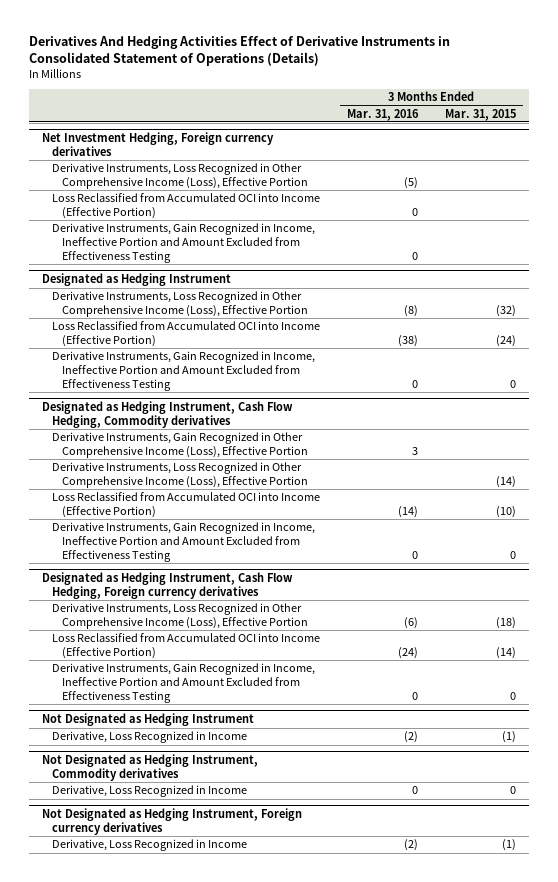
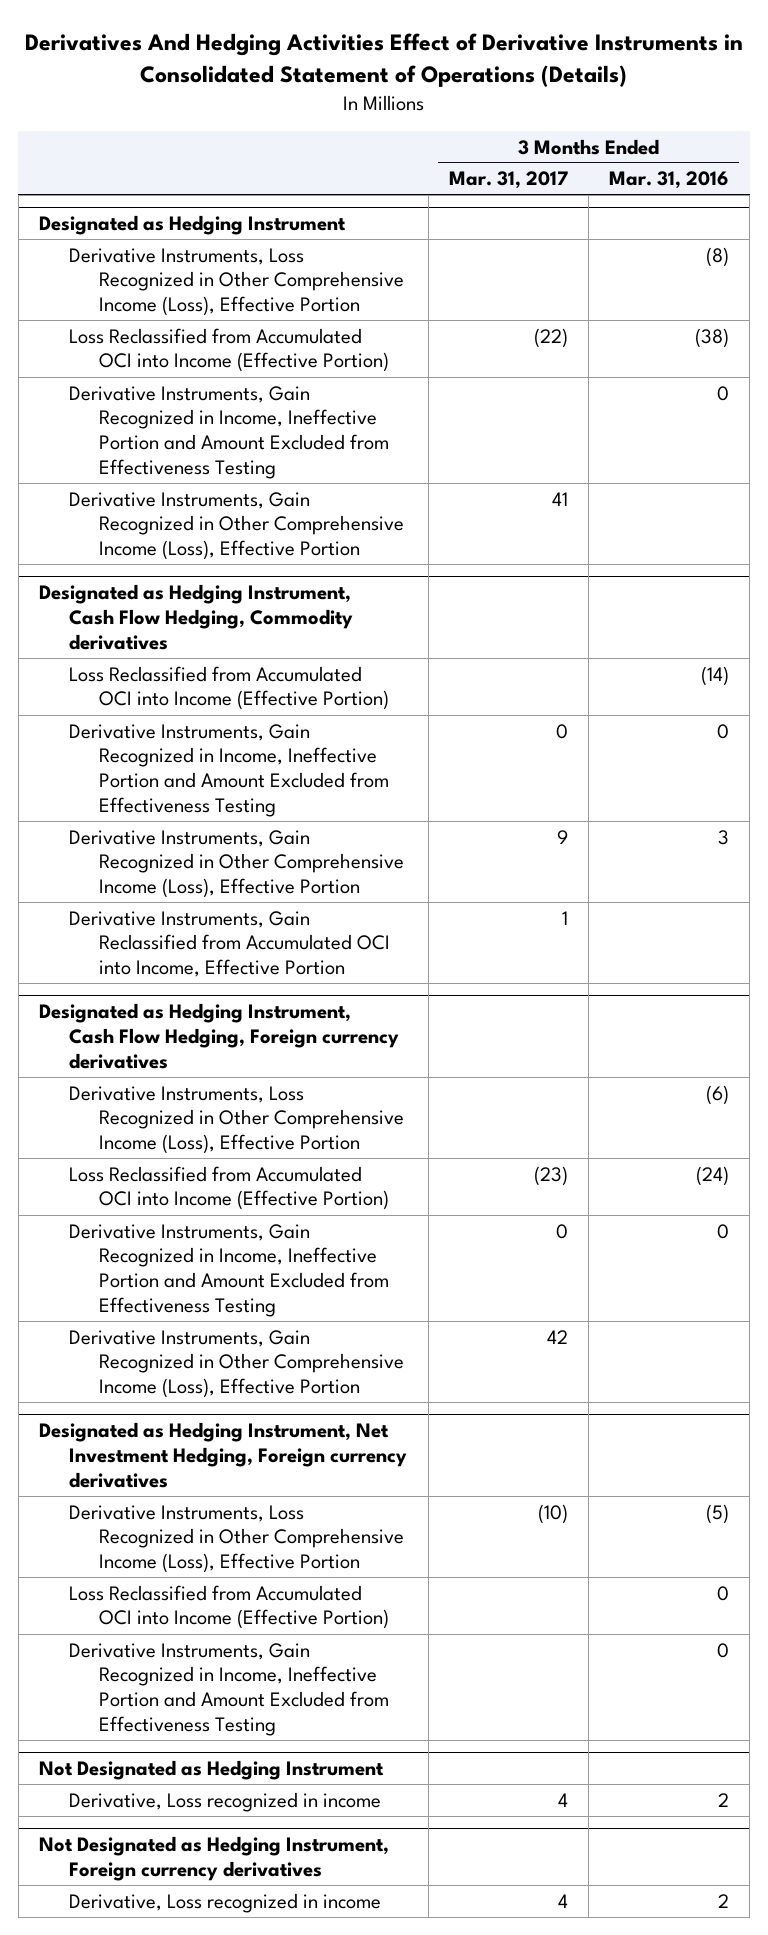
- | 3 Months Ended Mar. 31, 2016 | 3 Months Ended Mar. 31, 2015
+ | 3 Months Ended Mar. 31, 2017 | 3 Months Ended Mar. 31, 2016
- Net Investment Hedging, Foreign currency derivatives
- Derivative Instruments, Loss Recognized in Other Comprehensive Income (Loss), Effective Portion | (5) |
- Loss Reclassified from Accumulated OCI into Income (Effective Portion) | 0 |
- Derivative Instruments, Gain Recognized in Income, Ineffective Portion and Amount Excluded from Effectiveness Testing | 0 |
@ Designated as Hedging Instrument
+ Derivative Instruments, Gain Recognized in Other Comprehensive Income (Loss), Effective Portion | 41 |
@ Designated as Hedging Instrument, Cash Flow Hedging, Commodity derivatives
- Derivative Instruments, Loss Recognized in Other Comprehensive Income (Loss), Effective Portion | | (14)
moved down: Derivative Instruments, Gain Recognized in Other Comprehensive Income (Loss), Effective Portion | 9 | 3
+ Derivative Instruments, Gain Reclassified from Accumulated OCI into Income, Effective Portion | 1 |
@ Designated as Hedging Instrument, Cash Flow Hedging, Foreign currency derivatives
+ Derivative Instruments, Gain Recognized in Other Comprehensive Income (Loss), Effective Portion | 42 |
+ Designated as Hedging Instrument, Net Investment Hedging, Foreign currency derivatives
+ Derivative Instruments, Loss Recognized in Other Comprehensive Income (Loss), Effective Portion | (10) | (5)
+ Loss Reclassified from Accumulated OCI into Income (Effective Portion) | | 0
+ Derivative Instruments, Gain Recognized in Income, Ineffective Portion and Amount Excluded from Effectiveness Testing | | 0
@ Not Designated as Hedging Instrument
- Derivative, Loss Recognized in Income | (2) | (1)
- Not Designated as Hedging Instrument, Commodity derivatives
- Derivative, Loss Recognized in Income | 0 | 0
@ Not Designated as Hedging Instrument
+ Derivative, Loss recognized in income | 4 | 2
@ Not Designated as Hedging Instrument, Foreign currency derivatives
- Derivative, Loss Recognized in Income | (2) | (1)
+ Derivative, Loss recognized in income | 4 | 2

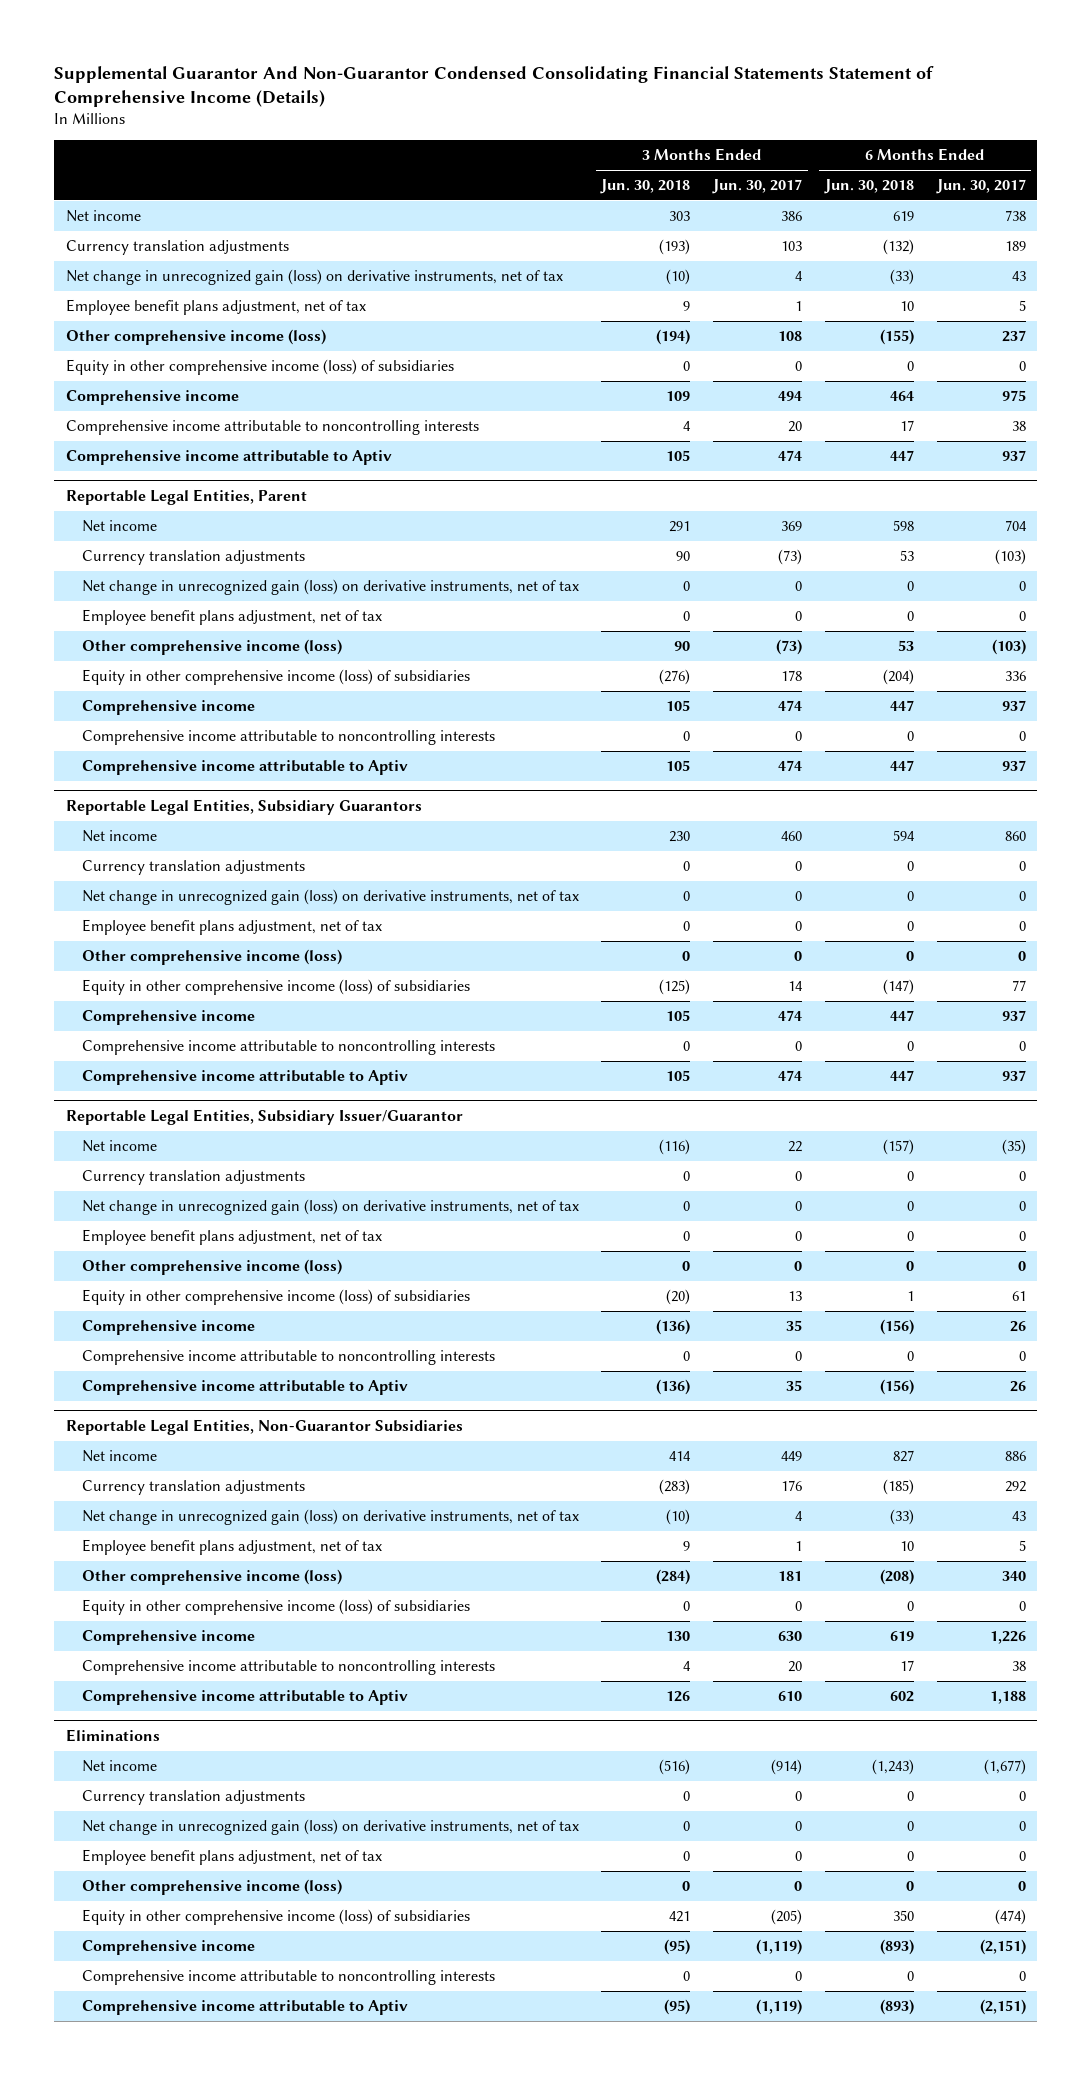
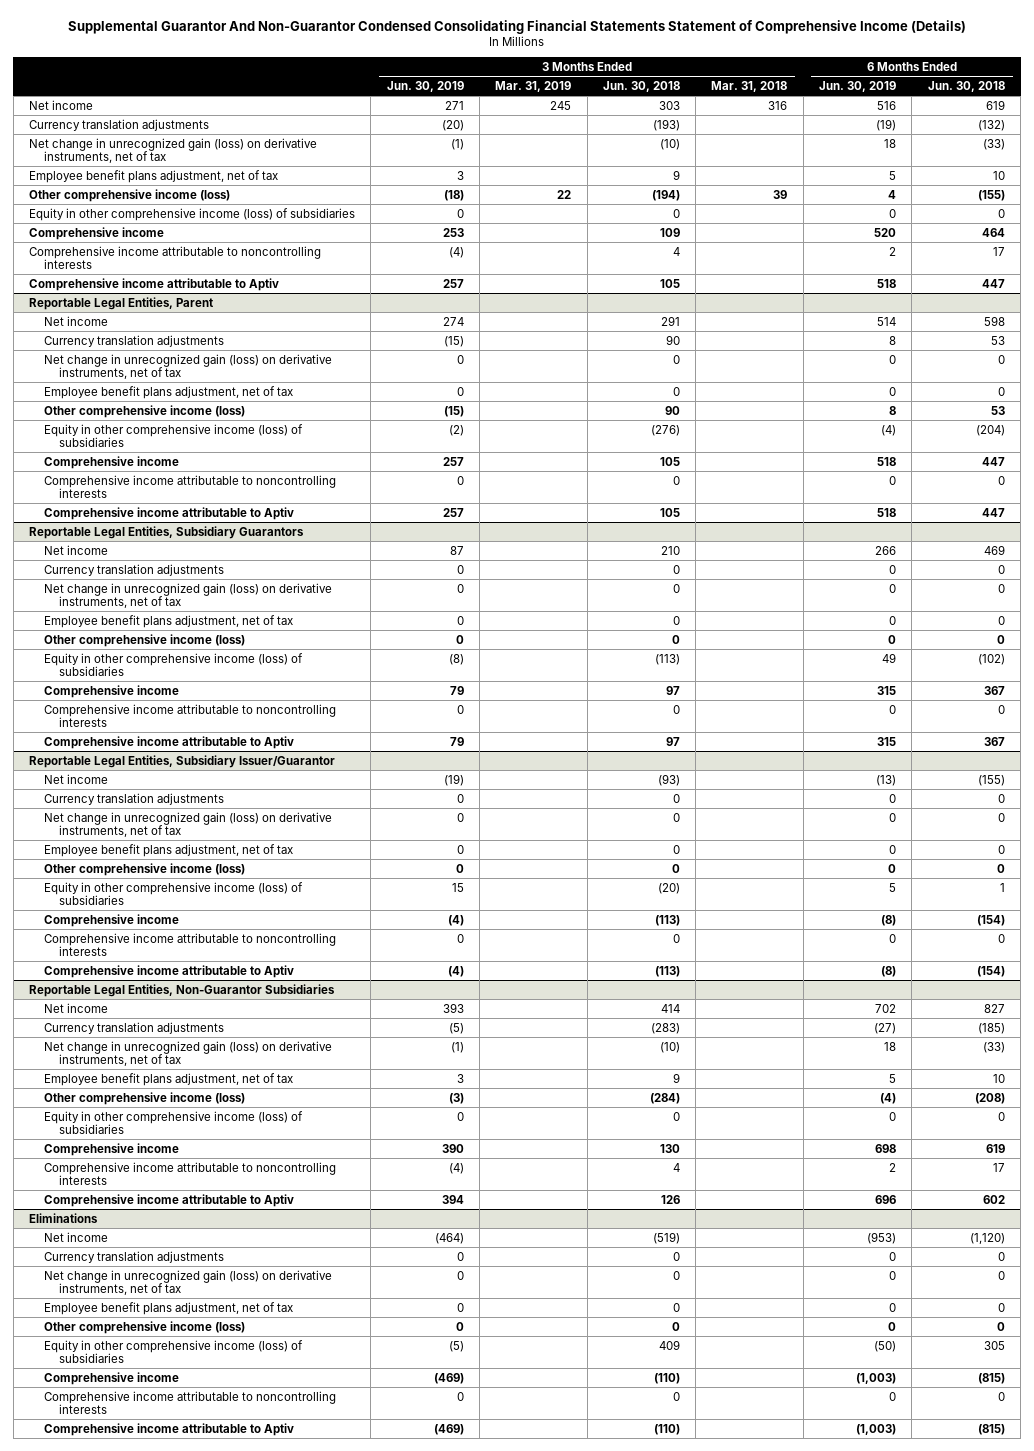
- | 3 Months Ended Jun. 30, 2018 | 3 Months Ended Jun. 30, 2017 | 6 Months Ended Jun. 30, 2018 | 6 Months Ended Jun. 30, 2017
+ | 3 Months Ended Jun. 30, 2019 | 3 Months Ended Mar. 31, 2019 | 3 Months Ended Jun. 30, 2018 | 3 Months Ended Mar. 31, 2018 | 6 Months Ended Jun. 30, 2019 | 6 Months Ended Jun. 30, 2018
@ Reportable Legal Entities, Subsidiary Guarantors
- Net income | 230 | 460 | 594 | 860
+ Net income | 87 | | 210 | | 266 | 469
- Equity in other comprehensive income (loss) of subsidiaries | (125) | 14 | (147) | 77
- Comprehensive income | 105 | 474 | 447 | 937
+ Equity in other comprehensive income (loss) of subsidiaries | (8) | | (113) | | 49 | (102)
+ Comprehensive income | 79 | | 97 | | 315 | 367
- Comprehensive income attributable to Aptiv | 105 | 474 | 447 | 937
+ Comprehensive income attributable to Aptiv | 79 | | 97 | | 315 | 367
@ Reportable Legal Entities, Subsidiary Issuer/Guarantor
- Net income | (116) | 22 | (157) | (35)
+ Net income | (19) | | (93) | | (13) | (155)
- Comprehensive income | (136) | 35 | (156) | 26
+ Comprehensive income | (4) | | (113) | | (8) | (154)
- Comprehensive income attributable to Aptiv | (136) | 35 | (156) | 26
+ Comprehensive income attributable to Aptiv | (4) | | (113) | | (8) | (154)
@ Eliminations
- Net income | (516) | (914) | (1,243) | (1,677)
+ Net income | (464) | | (519) | | (953) | (1,120)
- Equity in other comprehensive income (loss) of subsidiaries | 421 | (205) | 350 | (474)
- Comprehensive income | (95) | (1,119) | (893) | (2,151)
+ Equity in other comprehensive income (loss) of subsidiaries | (5) | | 409 | | (50) | 305
+ Comprehensive income | (469) | | (110) | | (1,003) | (815)
- Comprehensive income attributable to Aptiv | (95) | (1,119) | (893) | (2,151)
+ Comprehensive income attributable to Aptiv | (469) | | (110) | | (1,003) | (815)

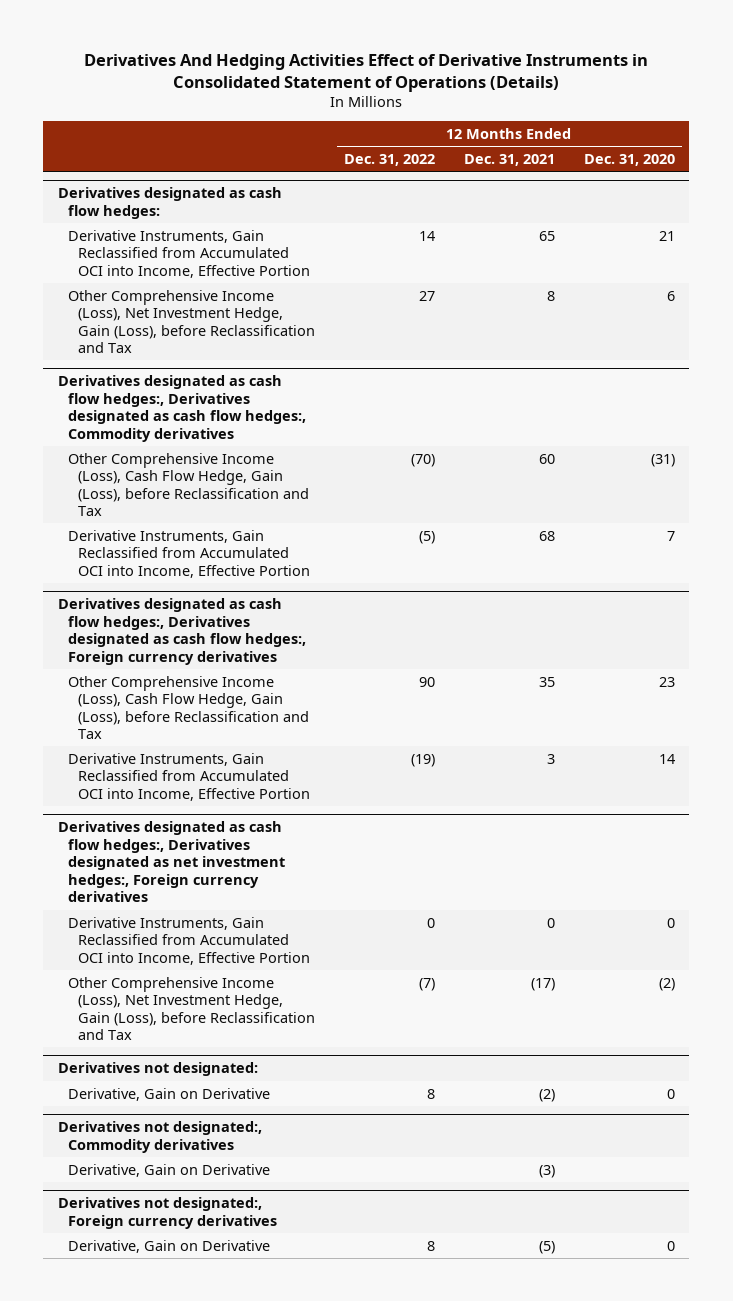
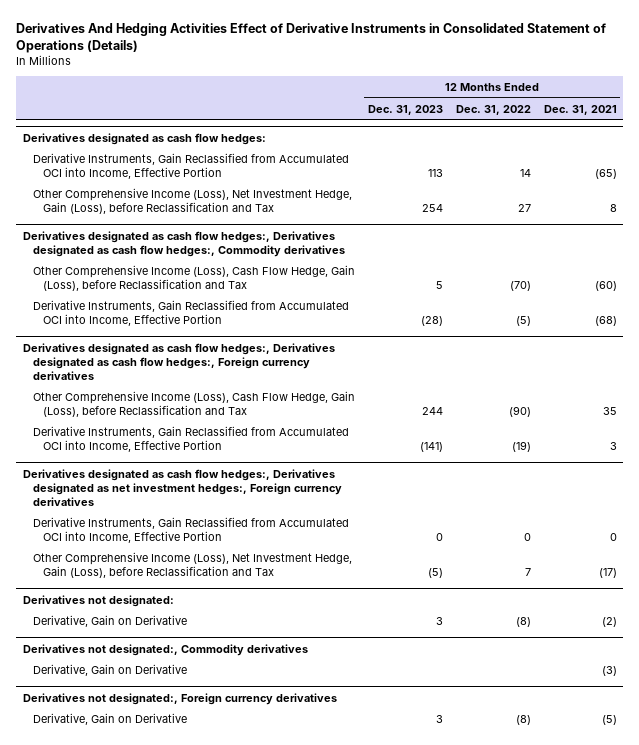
- | 12 Months Ended Dec. 31, 2022 | 12 Months Ended Dec. 31, 2021 | 12 Months Ended Dec. 31, 2020
+ | 12 Months Ended Dec. 31, 2023 | 12 Months Ended Dec. 31, 2022 | 12 Months Ended Dec. 31, 2021
@ Derivatives designated as cash flow hedges:
- Derivative Instruments, Gain Reclassified from Accumulated OCI into Income, Effective Portion | 14 | 65 | 21
+ Derivative Instruments, Gain Reclassified from Accumulated OCI into Income, Effective Portion | 113 | 14 | (65)
@ Derivatives designated as cash flow hedges:, Derivatives designated as cash flow hedges:, Commodity derivatives
- Other Comprehensive Income (Loss), Cash Flow Hedge, Gain (Loss), before Reclassification and Tax | (70) | 60 | (31)
- Derivative Instruments, Gain Reclassified from Accumulated OCI into Income, Effective Portion | (5) | 68 | 7
+ Other Comprehensive Income (Loss), Cash Flow Hedge, Gain (Loss), before Reclassification and Tax | 5 | (70) | (60)
+ Derivative Instruments, Gain Reclassified from Accumulated OCI into Income, Effective Portion | (28) | (5) | (68)
@ Derivatives designated as cash flow hedges:, Derivatives designated as cash flow hedges:, Foreign currency derivatives
- Other Comprehensive Income (Loss), Cash Flow Hedge, Gain (Loss), before Reclassification and Tax | 90 | 35 | 23
+ Other Comprehensive Income (Loss), Cash Flow Hedge, Gain (Loss), before Reclassification and Tax | 244 | (90) | 35
@ Derivatives designated as cash flow hedges:, Derivatives designated as net investment hedges:, Foreign currency derivatives
- Other Comprehensive Income (Loss), Net Investment Hedge, Gain (Loss), before Reclassification and Tax | (7) | (17) | (2)
+ Other Comprehensive Income (Loss), Net Investment Hedge, Gain (Loss), before Reclassification and Tax | (5) | 7 | (17)
@ Derivatives not designated:
- Derivative, Gain on Derivative | 8 | (2) | 0
+ Derivative, Gain on Derivative | 3 | (8) | (2)
@ Derivatives not designated:, Foreign currency derivatives
- Derivative, Gain on Derivative | 8 | (5) | 0
+ Derivative, Gain on Derivative | 3 | (8) | (5)

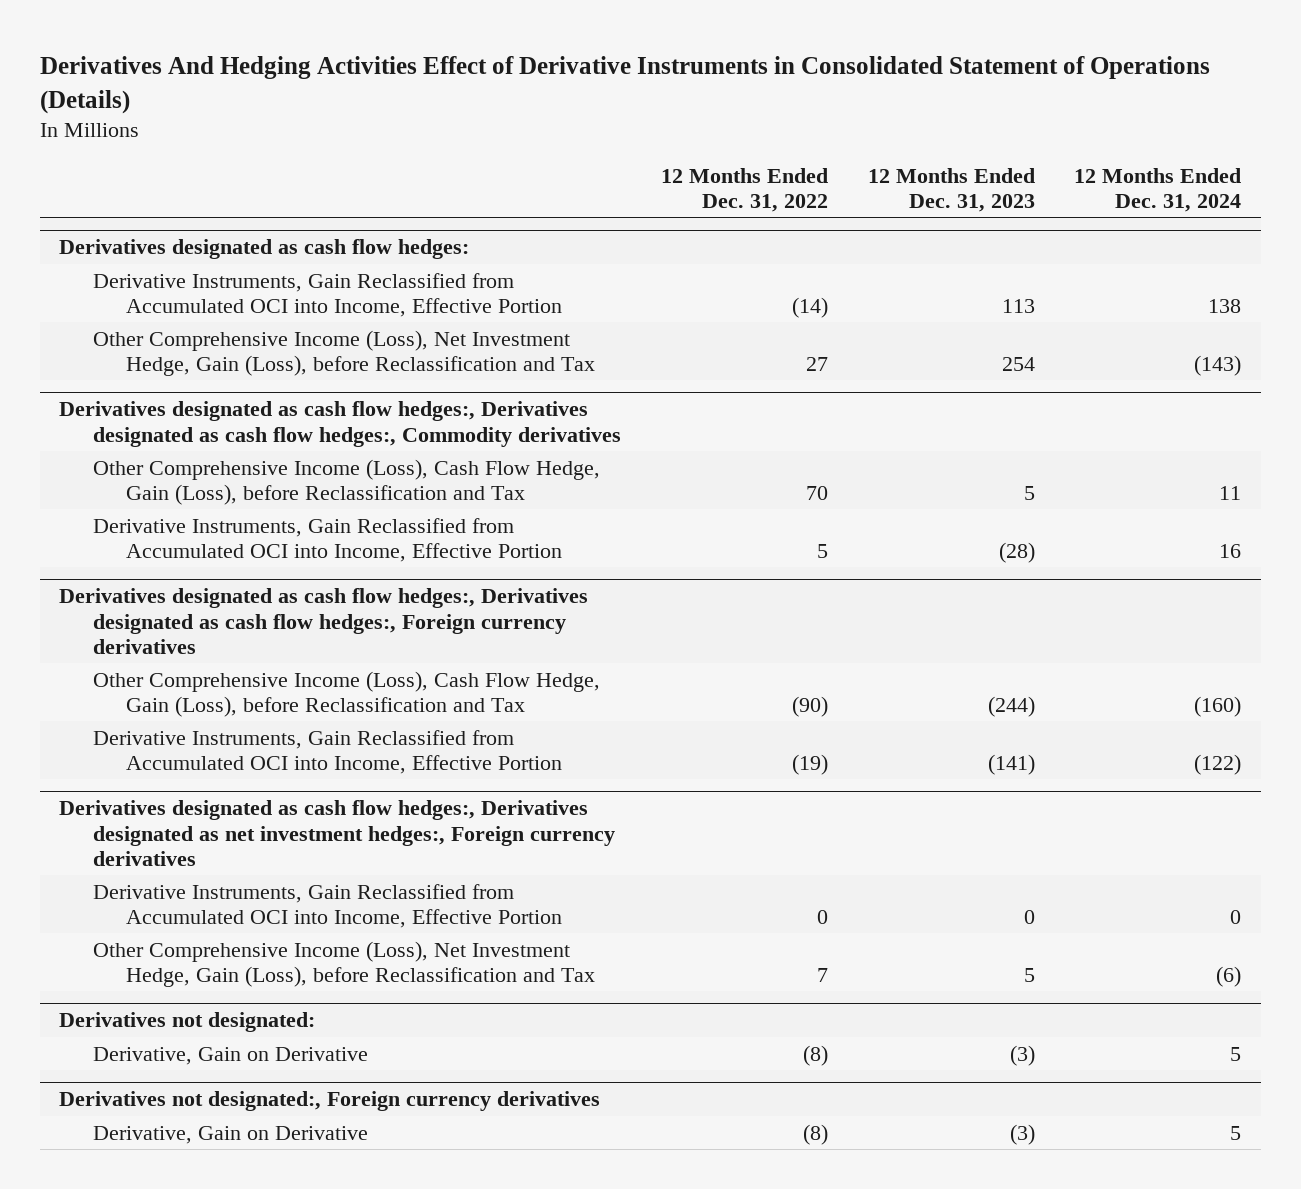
- | 12 Months Ended Dec. 31, 2023 | 12 Months Ended Dec. 31, 2022 | 12 Months Ended Dec. 31, 2021
+ | 12 Months Ended Dec. 31, 2022 | 12 Months Ended Dec. 31, 2023 | 12 Months Ended Dec. 31, 2024
@ Derivatives designated as cash flow hedges:
- Derivative Instruments, Gain Reclassified from Accumulated OCI into Income, Effective Portion | 113 | 14 | (65)
+ Derivative Instruments, Gain Reclassified from Accumulated OCI into Income, Effective Portion | (14) | 113 | 138
@ Derivatives designated as cash flow hedges:, Derivatives designated as cash flow hedges:, Commodity derivatives
- Other Comprehensive Income (Loss), Cash Flow Hedge, Gain (Loss), before Reclassification and Tax | 5 | (70) | (60)
- Derivative Instruments, Gain Reclassified from Accumulated OCI into Income, Effective Portion | (28) | (5) | (68)
+ Other Comprehensive Income (Loss), Cash Flow Hedge, Gain (Loss), before Reclassification and Tax | 70 | 5 | 11
+ Derivative Instruments, Gain Reclassified from Accumulated OCI into Income, Effective Portion | 5 | (28) | 16
@ Derivatives designated as cash flow hedges:, Derivatives designated as cash flow hedges:, Foreign currency derivatives
- Other Comprehensive Income (Loss), Cash Flow Hedge, Gain (Loss), before Reclassification and Tax | 244 | (90) | 35
+ Other Comprehensive Income (Loss), Cash Flow Hedge, Gain (Loss), before Reclassification and Tax | (90) | (244) | (160)
@ Derivatives designated as cash flow hedges:, Derivatives designated as net investment hedges:, Foreign currency derivatives
- Other Comprehensive Income (Loss), Net Investment Hedge, Gain (Loss), before Reclassification and Tax | (5) | 7 | (17)
+ Other Comprehensive Income (Loss), Net Investment Hedge, Gain (Loss), before Reclassification and Tax | 7 | 5 | (6)
@ Derivatives not designated:
- Derivative, Gain on Derivative | 3 | (8) | (2)
- Derivatives not designated:, Commodity derivatives
- Derivative, Gain on Derivative | | | (3)
@ Derivatives not designated:
+ Derivative, Gain on Derivative | (8) | (3) | 5
@ Derivatives not designated:, Foreign currency derivatives
- Derivative, Gain on Derivative | 3 | (8) | (5)
+ Derivative, Gain on Derivative | (8) | (3) | 5

